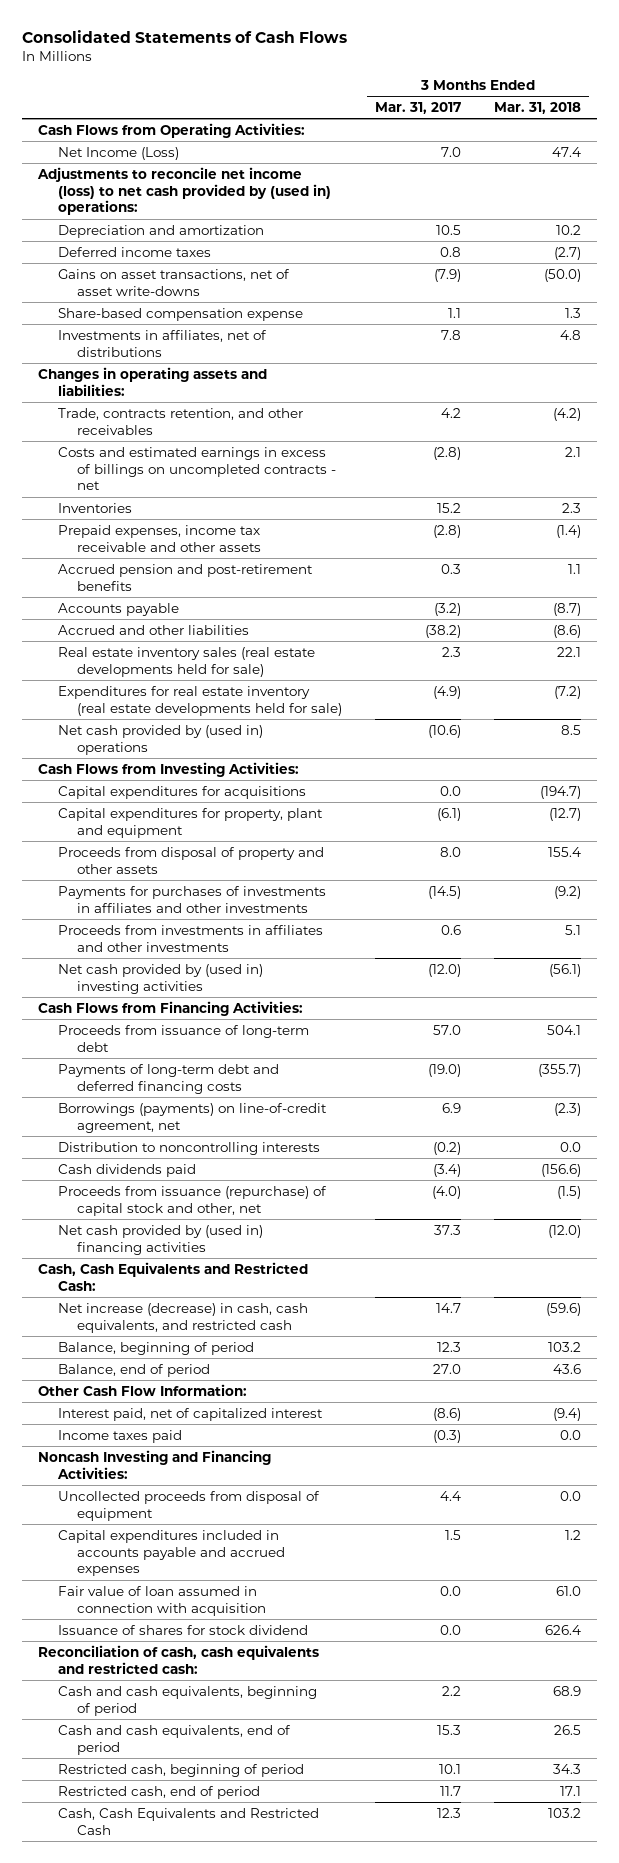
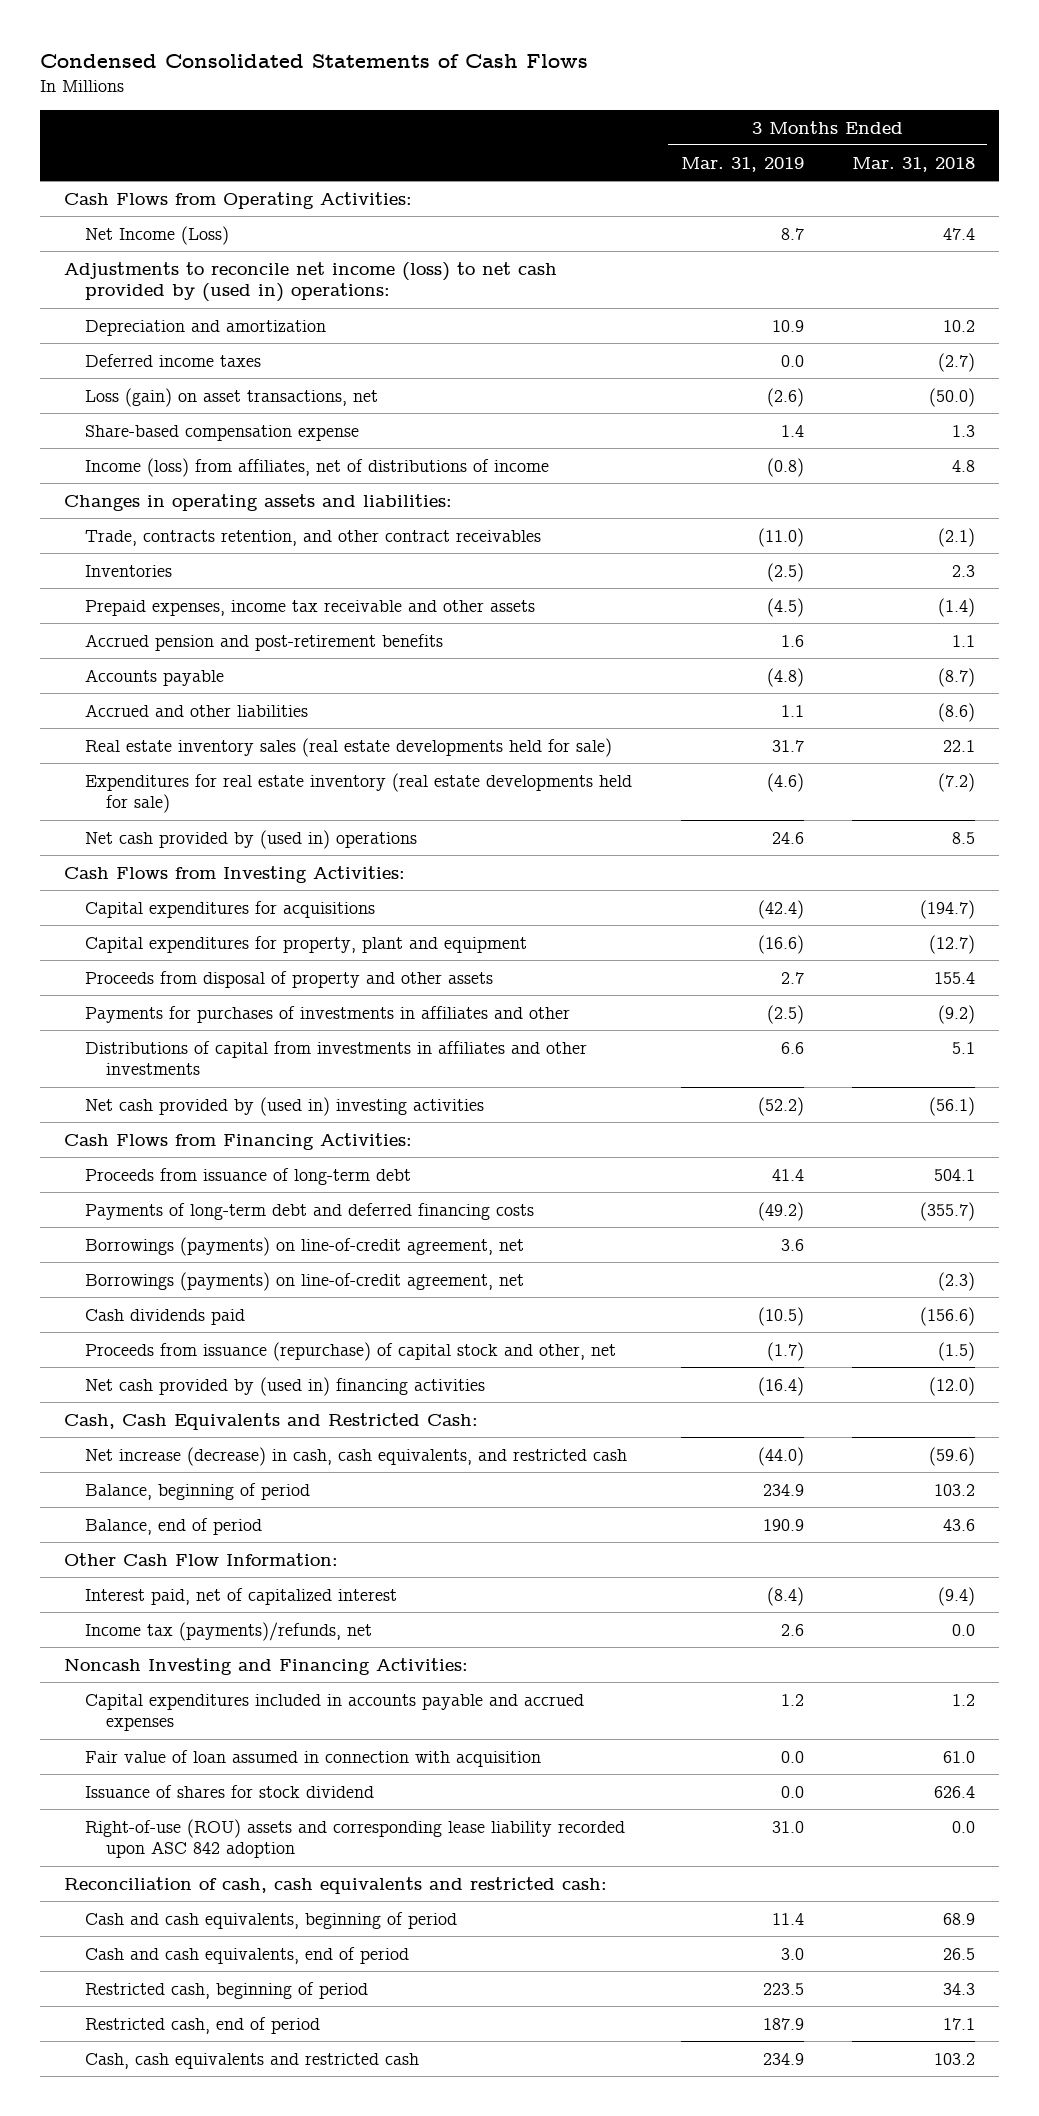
- Consolidated Statements of Cash Flows
+ Condensed Consolidated Statements of Cash Flows
- | 3 Months Ended Mar. 31, 2017 | 3 Months Ended Mar. 31, 2018
+ | 3 Months Ended Mar. 31, 2019 | 3 Months Ended Mar. 31, 2018
- Gains on asset transactions, net of asset write-downs | (7.9) | (50.0)
+ Loss (gain) on asset transactions, net | (2.6) | (50.0)
- Investments in affiliates, net of distributions | 7.8 | 4.8
+ Income (loss) from affiliates, net of distributions of income | (0.8) | 4.8
- Trade, contracts retention, and other receivables | 4.2 | (4.2)
- Costs and estimated earnings in excess of billings on uncompleted contracts - net | (2.8) | 2.1
+ Trade, contracts retention, and other contract receivables | (11.0) | (2.1)
- Payments for purchases of investments in affiliates and other investments | (14.5) | (9.2)
- Proceeds from investments in affiliates and other investments | 0.6 | 5.1
+ Payments for purchases of investments in affiliates and other | (2.5) | (9.2)
+ Distributions of capital from investments in affiliates and other investments | 6.6 | 5.1
+ Borrowings (payments) on line-of-credit agreement, net | 3.6 |
- Distribution to noncontrolling interests | (0.2) | 0.0
- Income taxes paid | (0.3) | 0.0
+ Income tax (payments)/refunds, net | 2.6 | 0.0
- Uncollected proceeds from disposal of equipment | 4.4 | 0.0
+ Right-of-use (ROU) assets and corresponding lease liability recorded upon ASC 842 adoption | 31.0 | 0.0
- Cash, Cash Equivalents and Restricted Cash | 12.3 | 103.2
+ Cash, cash equivalents and restricted cash | 234.9 | 103.2

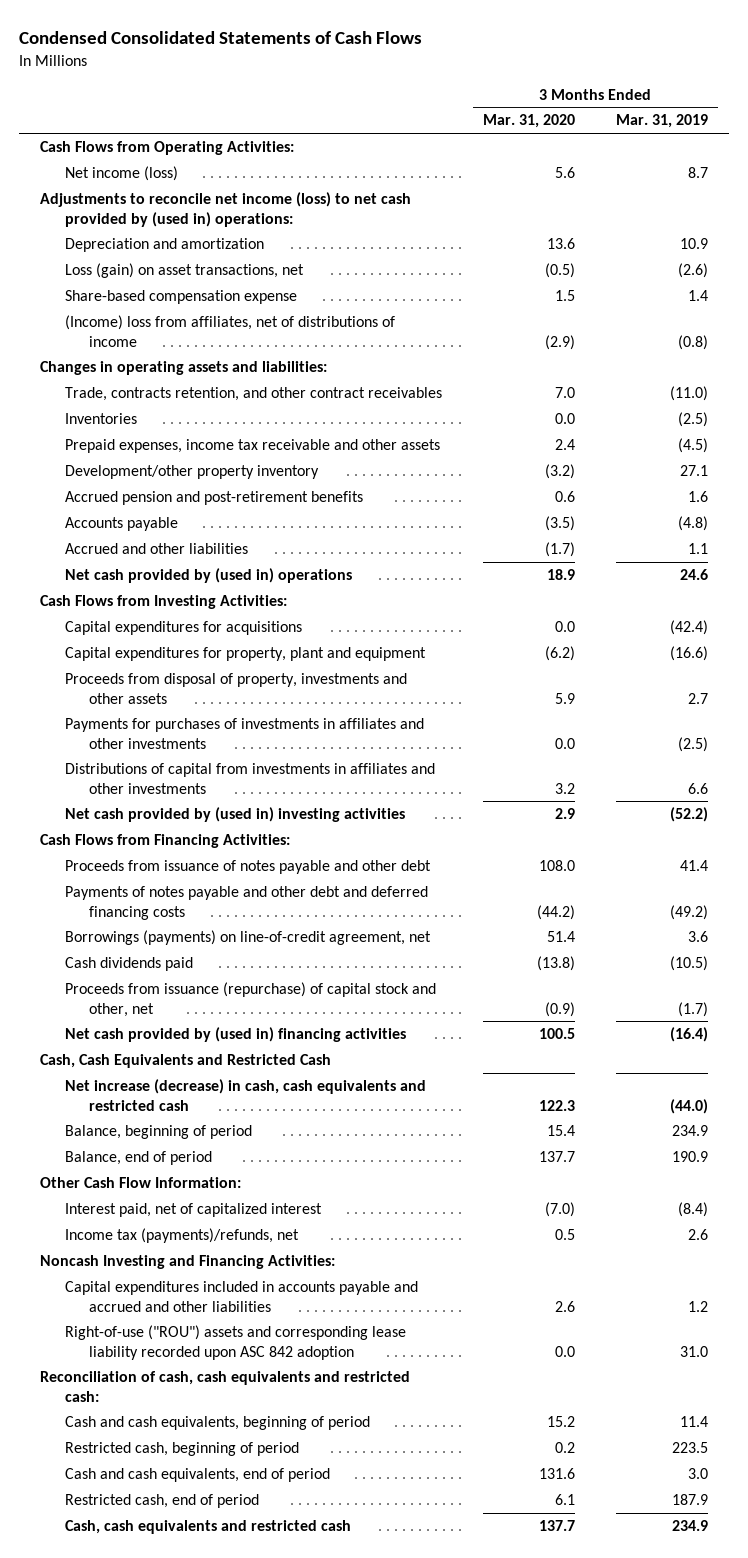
- | 3 Months Ended Mar. 31, 2019 | 3 Months Ended Mar. 31, 2018
+ | 3 Months Ended Mar. 31, 2020 | 3 Months Ended Mar. 31, 2019
- Net Income (Loss) | 8.7 | 47.4
+ Net income (loss) | 5.6 | 8.7
- Deferred income taxes | 0.0 | (2.7)
- Income (loss) from affiliates, net of distributions of income | (0.8) | 4.8
+ (Income) loss from affiliates, net of distributions of income | (2.9) | (0.8)
+ Development/other property inventory | (3.2) | 27.1
- Real estate inventory sales (real estate developments held for sale) | 31.7 | 22.1
- Expenditures for real estate inventory (real estate developments held for sale) | (4.6) | (7.2)
- Proceeds from disposal of property and other assets | 2.7 | 155.4
- Payments for purchases of investments in affiliates and other | (2.5) | (9.2)
+ Proceeds from disposal of property, investments and other assets | 5.9 | 2.7
+ Payments for purchases of investments in affiliates and other investments | 0.0 | (2.5)
- Proceeds from issuance of long-term debt | 41.4 | 504.1
- Payments of long-term debt and deferred financing costs | (49.2) | (355.7)
+ Proceeds from issuance of notes payable and other debt | 108.0 | 41.4
+ Payments of notes payable and other debt and deferred financing costs | (44.2) | (49.2)
- Borrowings (payments) on line-of-credit agreement, net | | (2.3)
- Cash, Cash Equivalents and Restricted Cash:
- Net increase (decrease) in cash, cash equivalents, and restricted cash | (44.0) | (59.6)
+ Cash, Cash Equivalents and Restricted Cash
+ Net increase (decrease) in cash, cash equivalents and restricted cash | 122.3 | (44.0)
- Capital expenditures included in accounts payable and accrued expenses | 1.2 | 1.2
- Fair value of loan assumed in connection with acquisition | 0.0 | 61.0
- Issuance of shares for stock dividend | 0.0 | 626.4
- Right-of-use (ROU) assets and corresponding lease liability recorded upon ASC 842 adoption | 31.0 | 0.0
+ Capital expenditures included in accounts payable and accrued and other liabilities | 2.6 | 1.2
+ Right-of-use ("ROU") assets and corresponding lease liability recorded upon ASC 842 adoption | 0.0 | 31.0
moved down: Cash and cash equivalents, end of period | 131.6 | 3.0

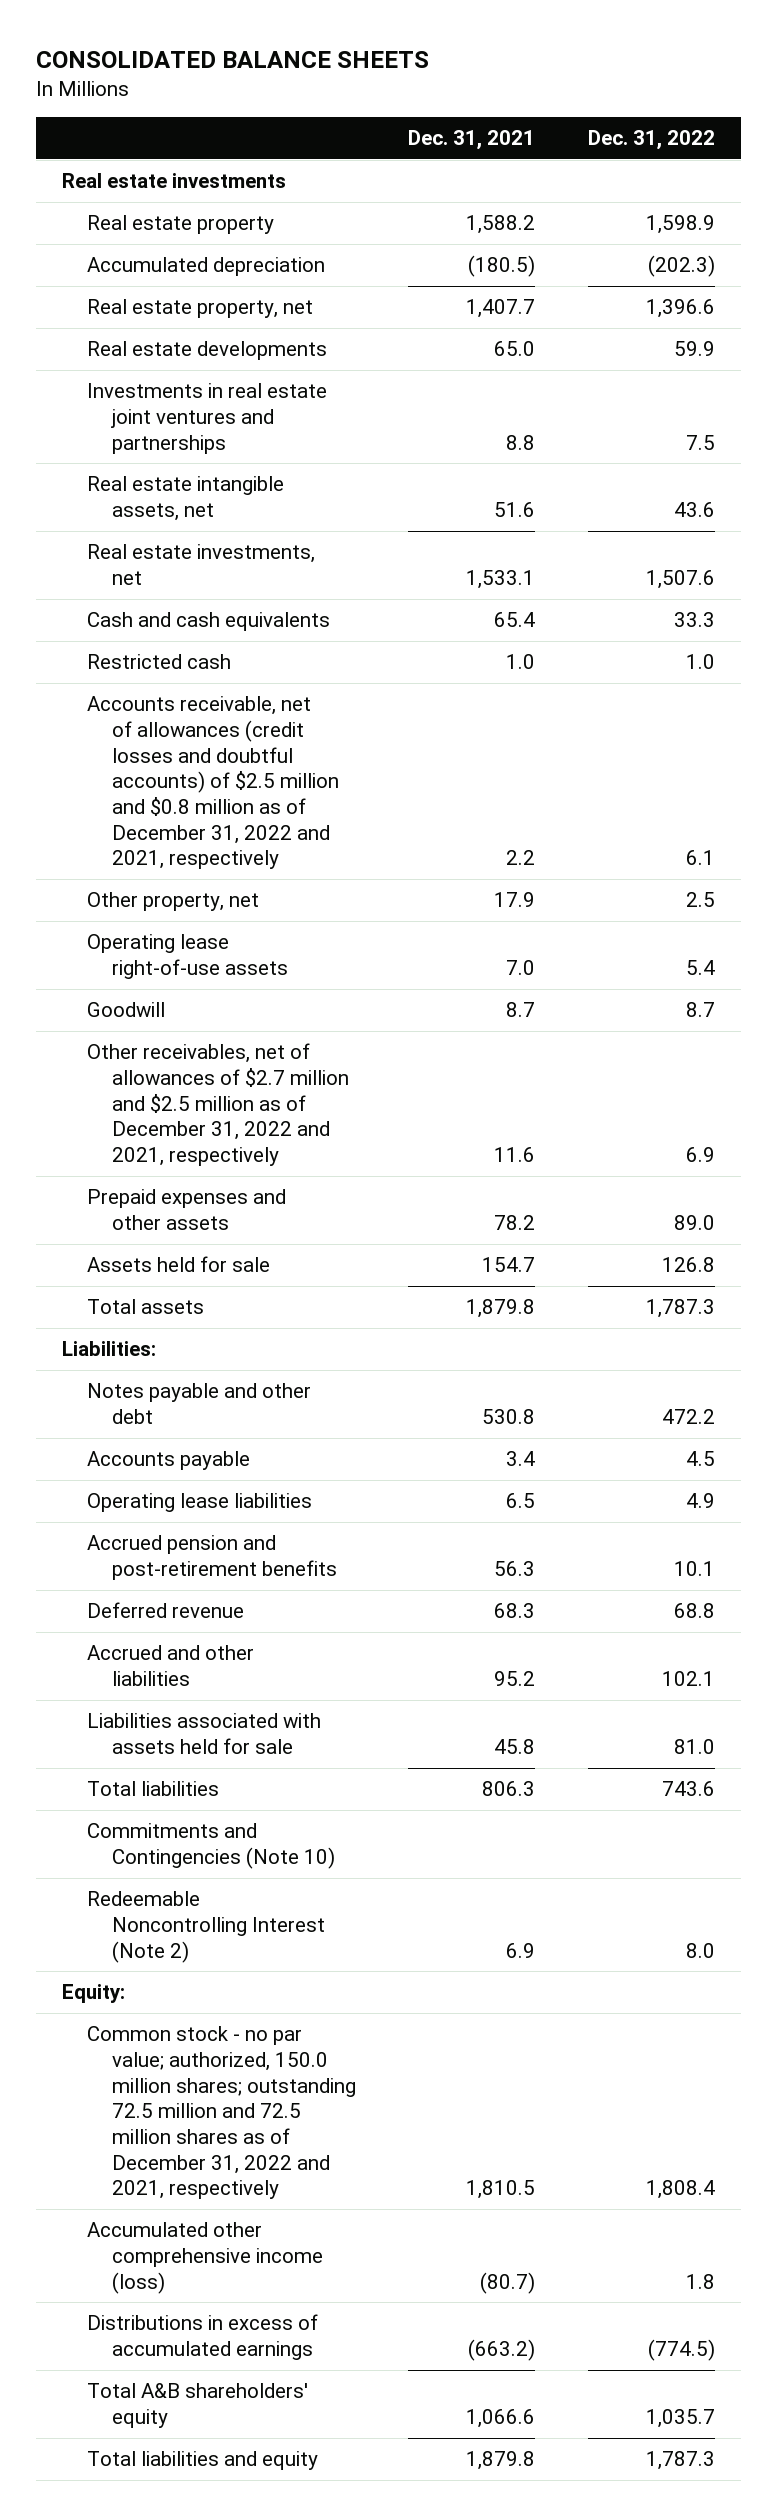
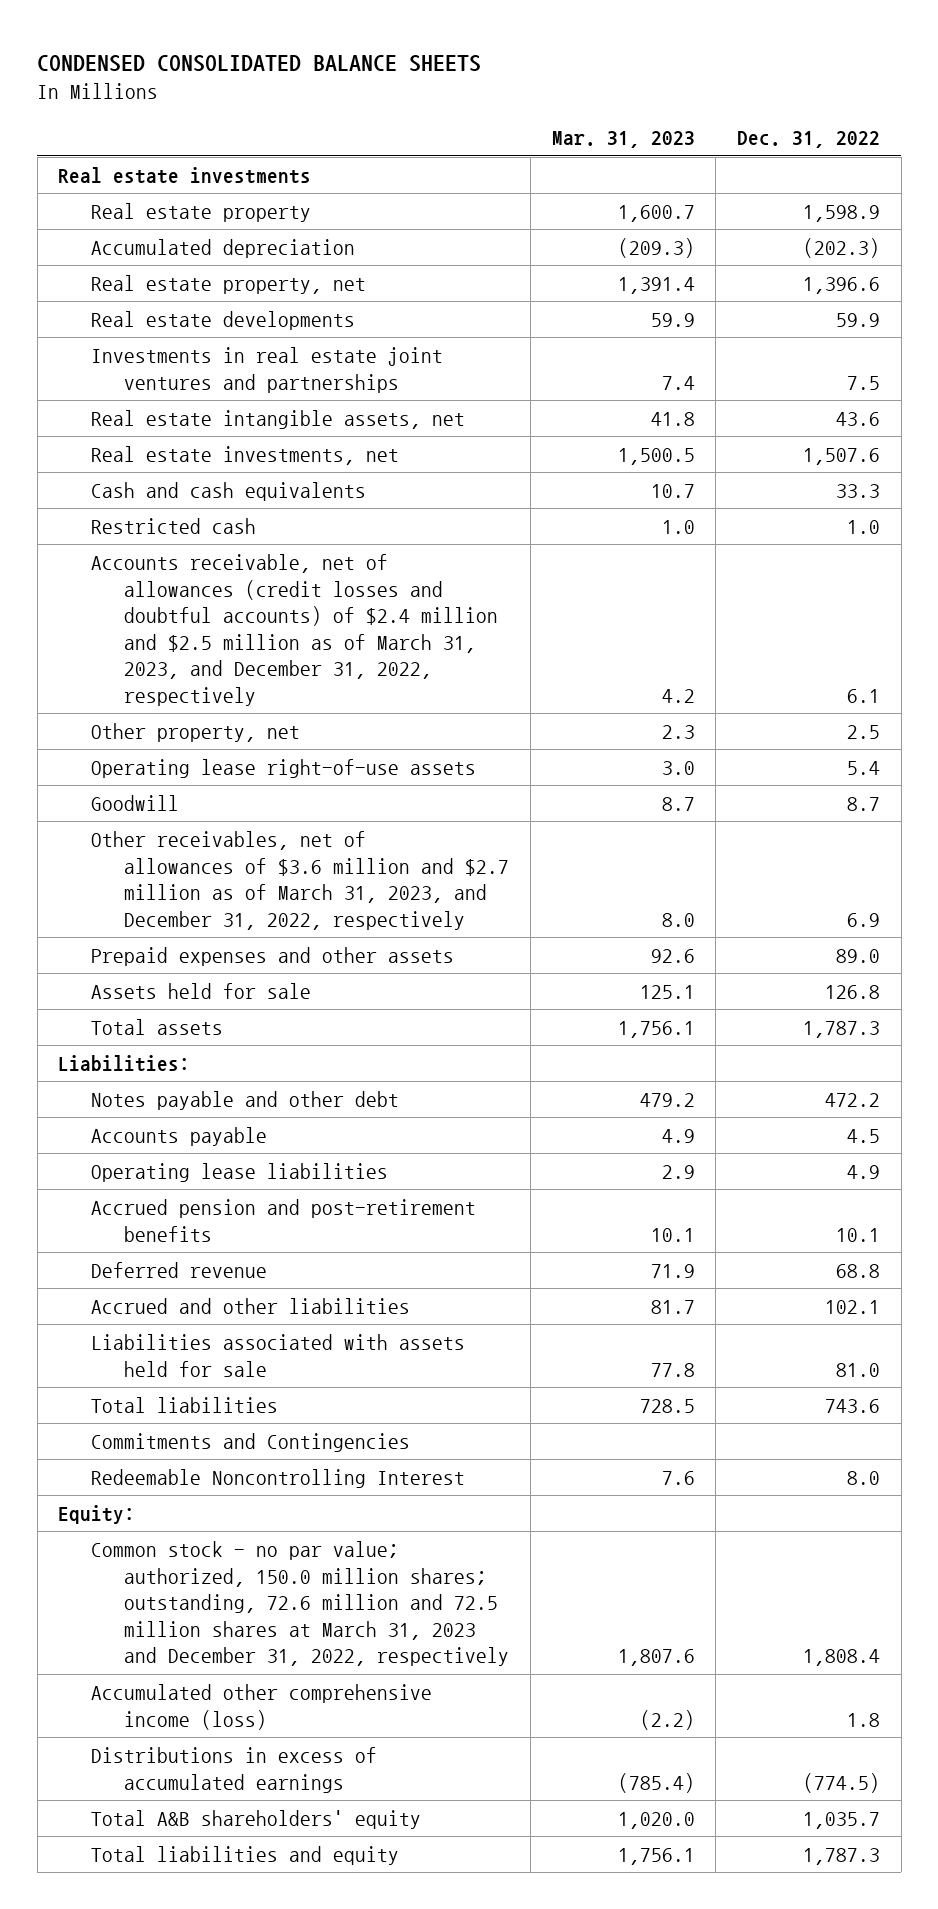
- CONSOLIDATED BALANCE SHEETS
+ CONDENSED CONSOLIDATED BALANCE SHEETS
- | Dec. 31, 2021 | Dec. 31, 2022
+ | Mar. 31, 2023 | Dec. 31, 2022
- Accounts receivable, net of allowances (credit losses and doubtful accounts) of $2.5 million and $0.8 million as of December 31, 2022 and 2021, respectively | 2.2 | 6.1
+ Accounts receivable, net of allowances (credit losses and doubtful accounts) of $2.4 million and $2.5 million as of March 31, 2023, and December 31, 2022, respectively | 4.2 | 6.1
- Other receivables, net of allowances of $2.7 million and $2.5 million as of December 31, 2022 and 2021, respectively | 11.6 | 6.9
+ Other receivables, net of allowances of $3.6 million and $2.7 million as of March 31, 2023, and December 31, 2022, respectively | 8.0 | 6.9
- Commitments and Contingencies (Note 10)
- Redeemable Noncontrolling Interest (Note 2) | 6.9 | 8.0
+ Commitments and Contingencies
+ Redeemable Noncontrolling Interest | 7.6 | 8.0
- Common stock - no par value; authorized, 150.0 million shares; outstanding 72.5 million and 72.5 million shares as of December 31, 2022 and 2021, respectively | 1,810.5 | 1,808.4
+ Common stock - no par value; authorized, 150.0 million shares; outstanding, 72.6 million and 72.5 million shares at March 31, 2023 and December 31, 2022, respectively | 1,807.6 | 1,808.4

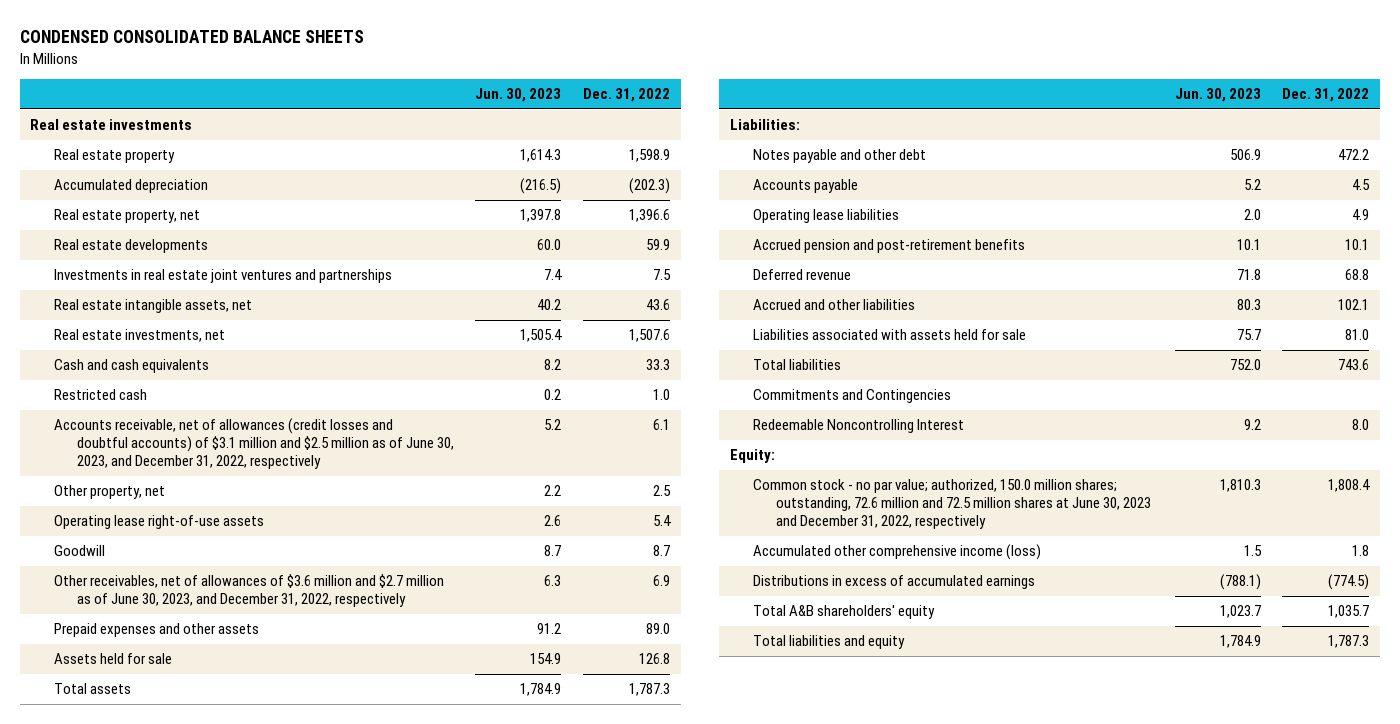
- | Mar. 31, 2023 | Dec. 31, 2022
+ | Jun. 30, 2023 | Dec. 31, 2022
- Accounts receivable, net of allowances (credit losses and doubtful accounts) of $2.4 million and $2.5 million as of March 31, 2023, and December 31, 2022, respectively | 4.2 | 6.1
+ Accounts receivable, net of allowances (credit losses and doubtful accounts) of $3.1 million and $2.5 million as of June 30, 2023, and December 31, 2022, respectively | 5.2 | 6.1
- Other receivables, net of allowances of $3.6 million and $2.7 million as of March 31, 2023, and December 31, 2022, respectively | 8.0 | 6.9
+ Other receivables, net of allowances of $3.6 million and $2.7 million as of June 30, 2023, and December 31, 2022, respectively | 6.3 | 6.9
- Common stock - no par value; authorized, 150.0 million shares; outstanding, 72.6 million and 72.5 million shares at March 31, 2023 and December 31, 2022, respectively | 1,807.6 | 1,808.4
+ Common stock - no par value; authorized, 150.0 million shares; outstanding, 72.6 million and 72.5 million shares at June 30, 2023 and December 31, 2022, respectively | 1,810.3 | 1,808.4

